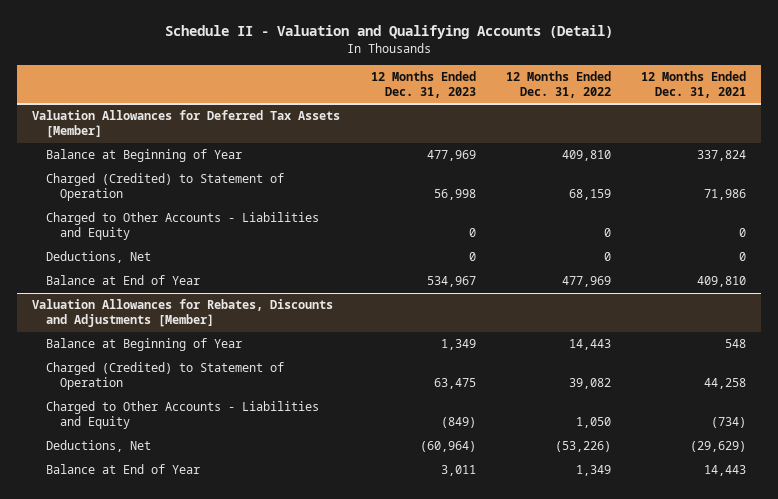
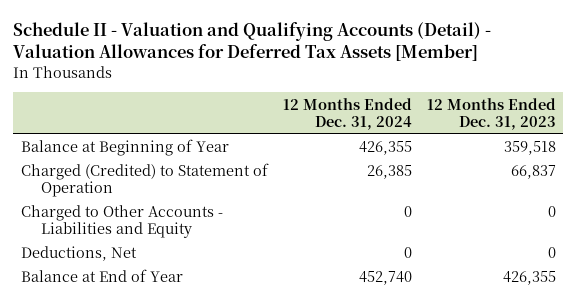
- Schedule II - Valuation and Qualifying Accounts (Detail)
+ Schedule II - Valuation and Qualifying Accounts (Detail) - Valuation Allowances for Deferred Tax Assets [Member]
- | 12 Months Ended Dec. 31, 2023 | 12 Months Ended Dec. 31, 2022 | 12 Months Ended Dec. 31, 2021
+ | 12 Months Ended Dec. 31, 2024 | 12 Months Ended Dec. 31, 2023
- Valuation Allowances for Deferred Tax Assets [Member]
- Balance at Beginning of Year | 477,969 | 409,810 | 337,824
- Charged (Credited) to Statement of Operation | 56,998 | 68,159 | 71,986
+ Balance at Beginning of Year | 426,355 | 359,518
+ Charged (Credited) to Statement of Operation | 26,385 | 66,837
- Balance at End of Year | 534,967 | 477,969 | 409,810
- Valuation Allowances for Rebates, Discounts and Adjustments [Member]
- Balance at Beginning of Year | 1,349 | 14,443 | 548
- Charged (Credited) to Statement of Operation | 63,475 | 39,082 | 44,258
- Charged to Other Accounts - Liabilities and Equity | (849) | 1,050 | (734)
- Deductions, Net | (60,964) | (53,226) | (29,629)
- Balance at End of Year | 3,011 | 1,349 | 14,443
+ Balance at End of Year | 452,740 | 426,355

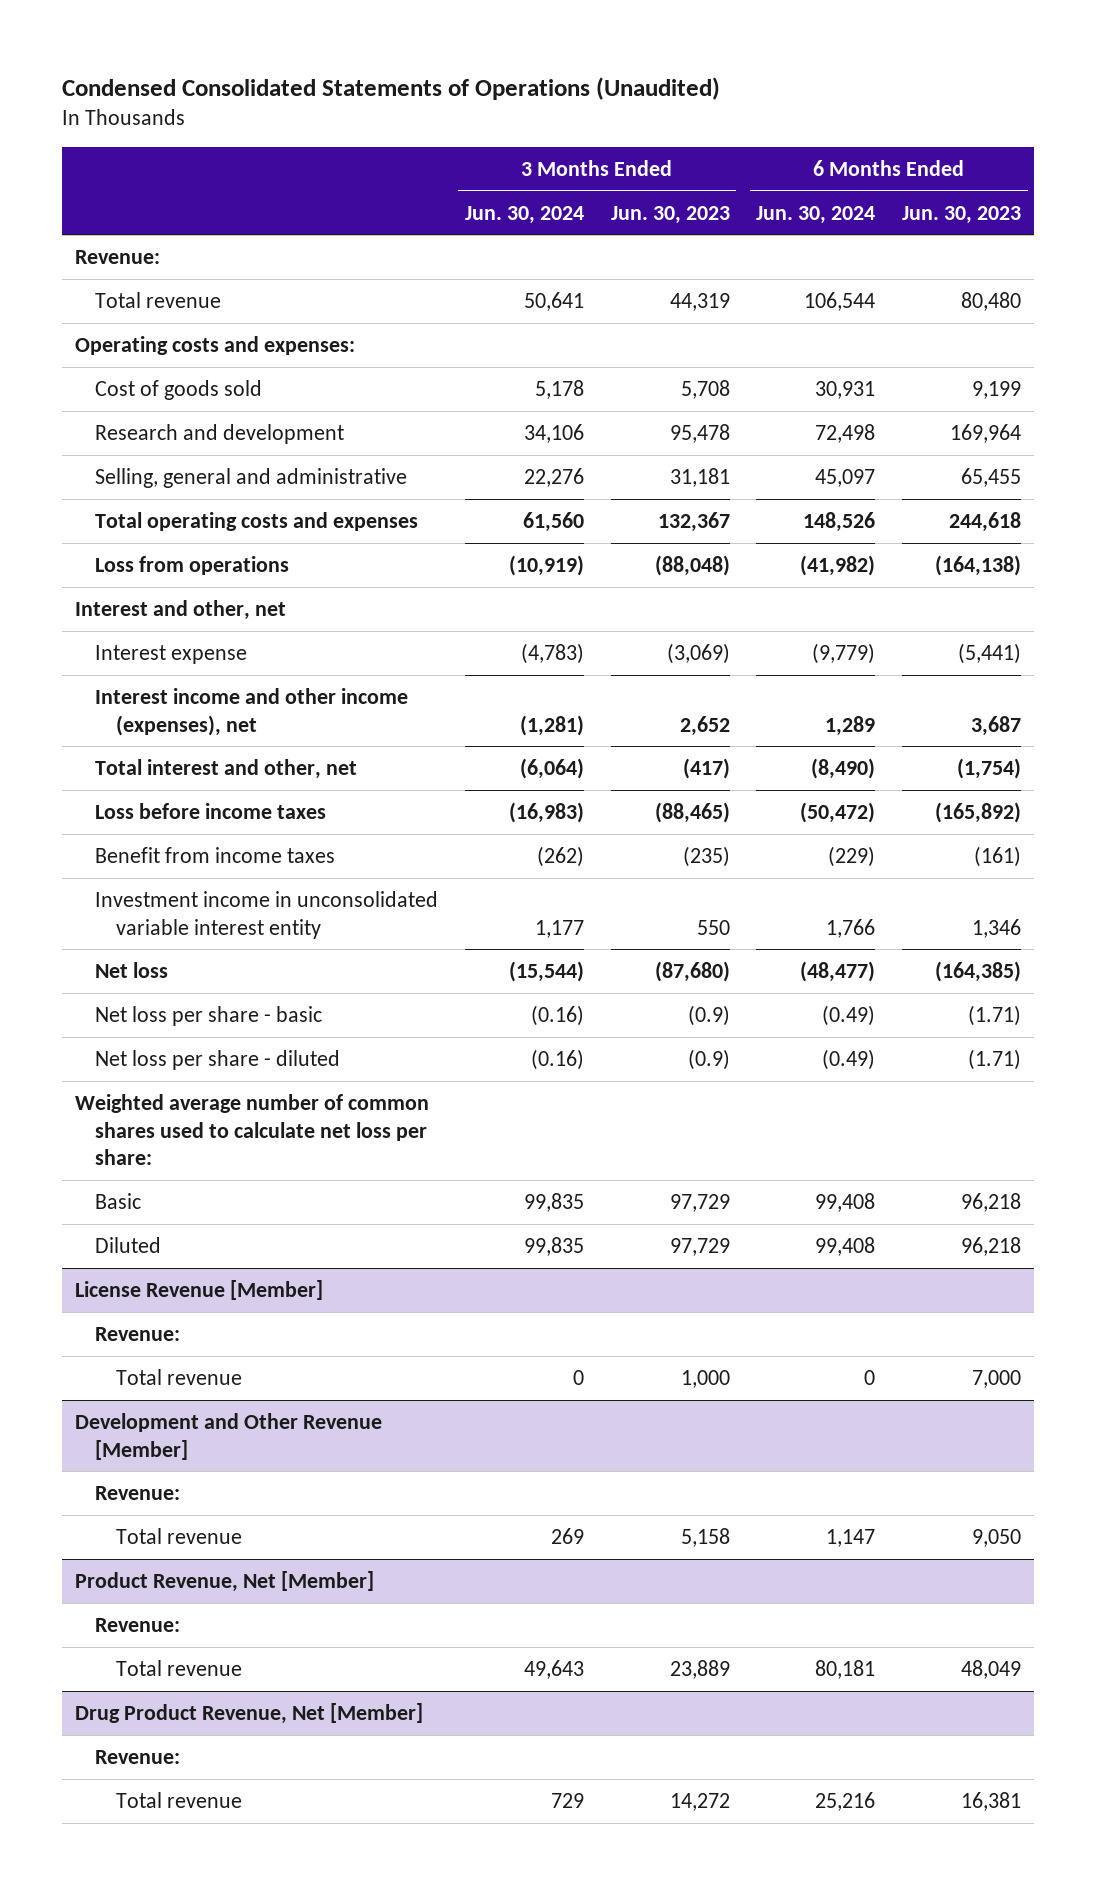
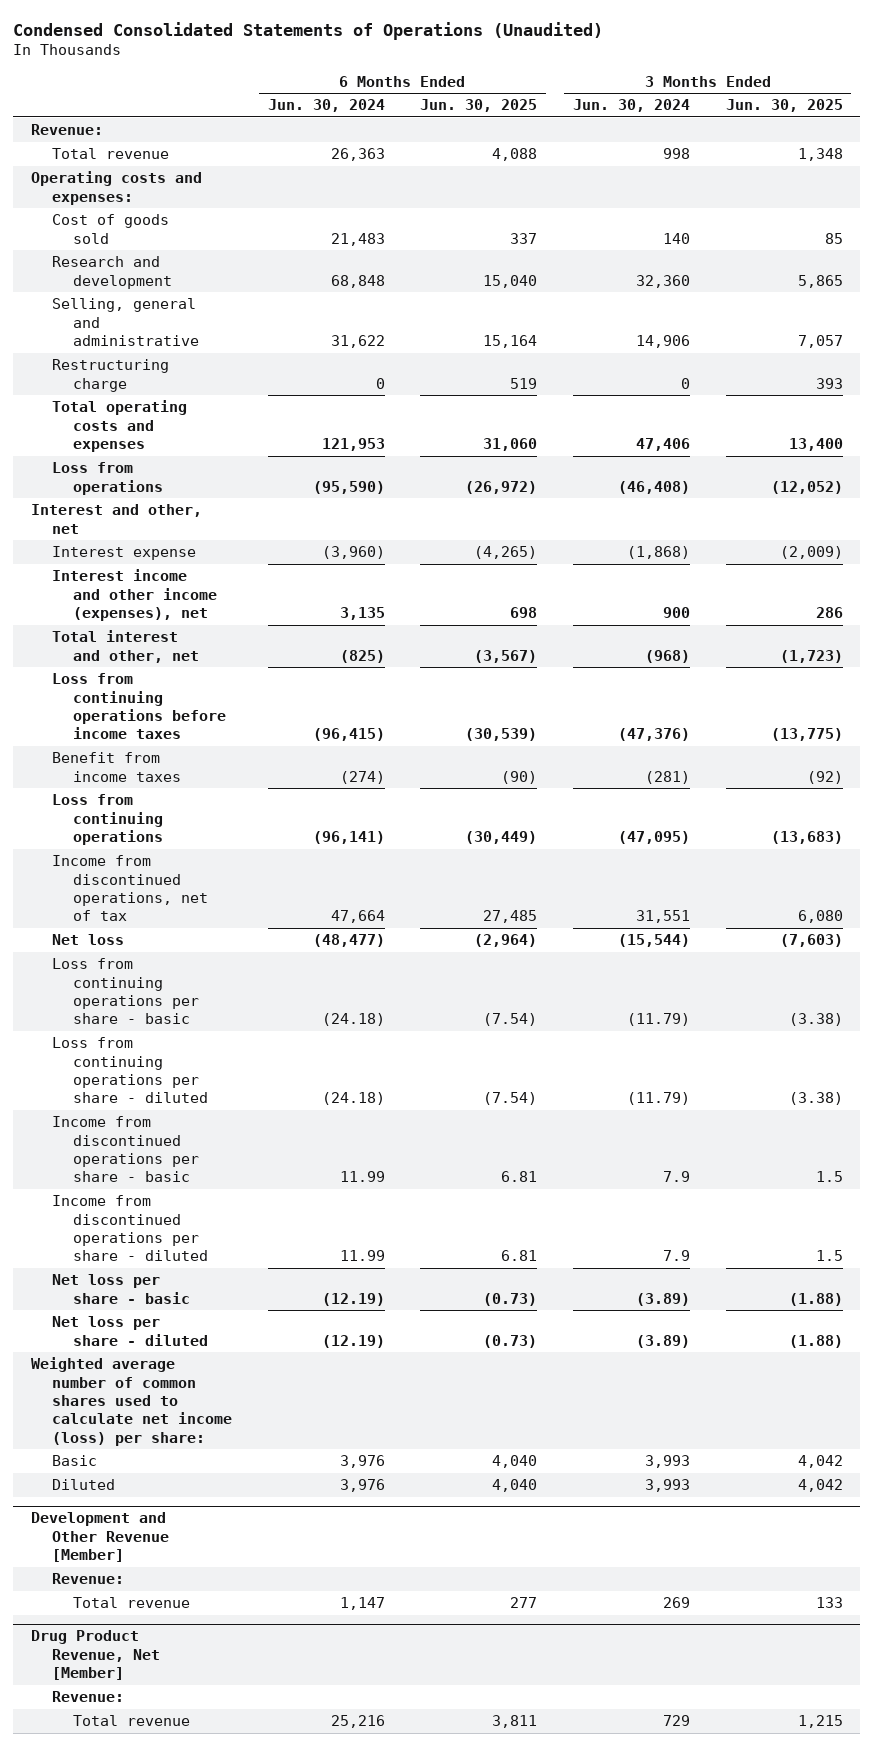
- | 3 Months Ended Jun. 30, 2024 | 3 Months Ended Jun. 30, 2023 | 6 Months Ended Jun. 30, 2024 | 6 Months Ended Jun. 30, 2023
+ | 6 Months Ended Jun. 30, 2024 | 6 Months Ended Jun. 30, 2025 | 3 Months Ended Jun. 30, 2024 | 3 Months Ended Jun. 30, 2025
- Total revenue | 50,641 | 44,319 | 106,544 | 80,480
+ Total revenue | 26,363 | 4,088 | 998 | 1,348
- Cost of goods sold | 5,178 | 5,708 | 30,931 | 9,199
- Research and development | 34,106 | 95,478 | 72,498 | 169,964
- Selling, general and administrative | 22,276 | 31,181 | 45,097 | 65,455
- Total operating costs and expenses | 61,560 | 132,367 | 148,526 | 244,618
- Loss from operations | (10,919) | (88,048) | (41,982) | (164,138)
+ Cost of goods sold | 21,483 | 337 | 140 | 85
+ Research and development | 68,848 | 15,040 | 32,360 | 5,865
+ Selling, general and administrative | 31,622 | 15,164 | 14,906 | 7,057
+ Restructuring charge | 0 | 519 | 0 | 393
+ Total operating costs and expenses | 121,953 | 31,060 | 47,406 | 13,400
+ Loss from operations | (95,590) | (26,972) | (46,408) | (12,052)
- Interest expense | (4,783) | (3,069) | (9,779) | (5,441)
- Interest income and other income (expenses), net | (1,281) | 2,652 | 1,289 | 3,687
- Total interest and other, net | (6,064) | (417) | (8,490) | (1,754)
- Loss before income taxes | (16,983) | (88,465) | (50,472) | (165,892)
- Benefit from income taxes | (262) | (235) | (229) | (161)
- Investment income in unconsolidated variable interest entity | 1,177 | 550 | 1,766 | 1,346
+ Interest expense | (3,960) | (4,265) | (1,868) | (2,009)
+ Interest income and other income (expenses), net | 3,135 | 698 | 900 | 286
+ Total interest and other, net | (825) | (3,567) | (968) | (1,723)
+ Loss from continuing operations before income taxes | (96,415) | (30,539) | (47,376) | (13,775)
+ Benefit from income taxes | (274) | (90) | (281) | (92)
+ Loss from continuing operations | (96,141) | (30,449) | (47,095) | (13,683)
+ Income from discontinued operations, net of tax | 47,664 | 27,485 | 31,551 | 6,080
- Net loss per share - basic | (0.16) | (0.9) | (0.49) | (1.71)
- Net loss per share - diluted | (0.16) | (0.9) | (0.49) | (1.71)
- Weighted average number of common shares used to calculate net loss per share:
- Basic | 99,835 | 97,729 | 99,408 | 96,218
- Diluted | 99,835 | 97,729 | 99,408 | 96,218
- License Revenue [Member]
- Revenue:
- Total revenue | 0 | 1,000 | 0 | 7,000
+ Loss from continuing operations per share - basic | (24.18) | (7.54) | (11.79) | (3.38)
+ Loss from continuing operations per share - diluted | (24.18) | (7.54) | (11.79) | (3.38)
+ Income from discontinued operations per share - basic | 11.99 | 6.81 | 7.9 | 1.5
+ Income from discontinued operations per share - diluted | 11.99 | 6.81 | 7.9 | 1.5
+ Net loss per share - basic | (12.19) | (0.73) | (3.89) | (1.88)
+ Net loss per share - diluted | (12.19) | (0.73) | (3.89) | (1.88)
+ Weighted average number of common shares used to calculate net income (loss) per share:
+ Basic | 3,976 | 4,040 | 3,993 | 4,042
+ Diluted | 3,976 | 4,040 | 3,993 | 4,042
- Product Revenue, Net [Member]
- Revenue:
- Total revenue | 49,643 | 23,889 | 80,181 | 48,049

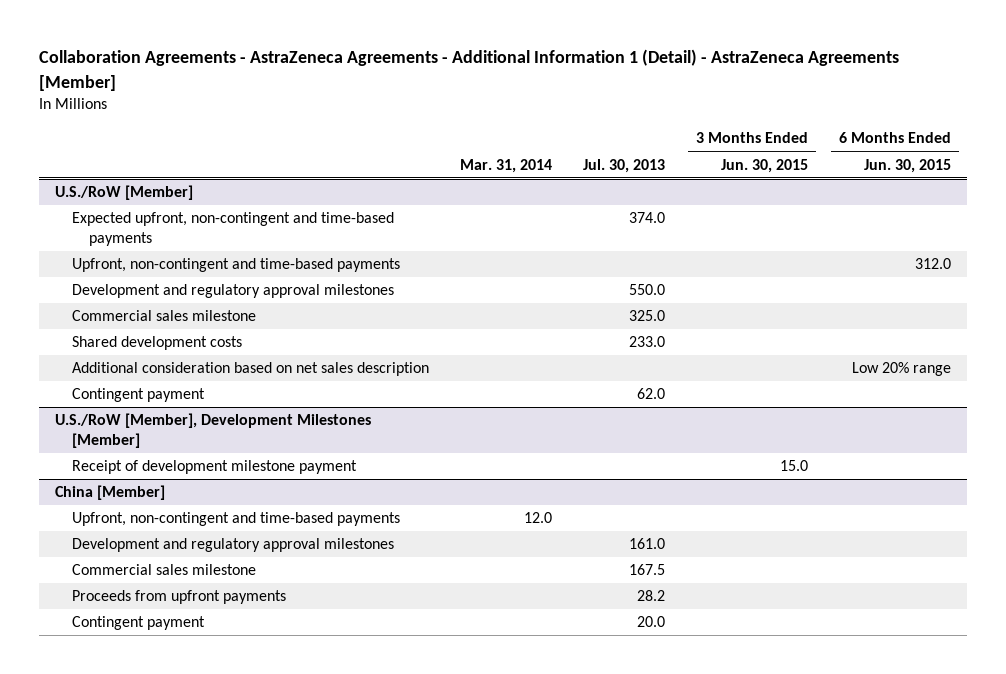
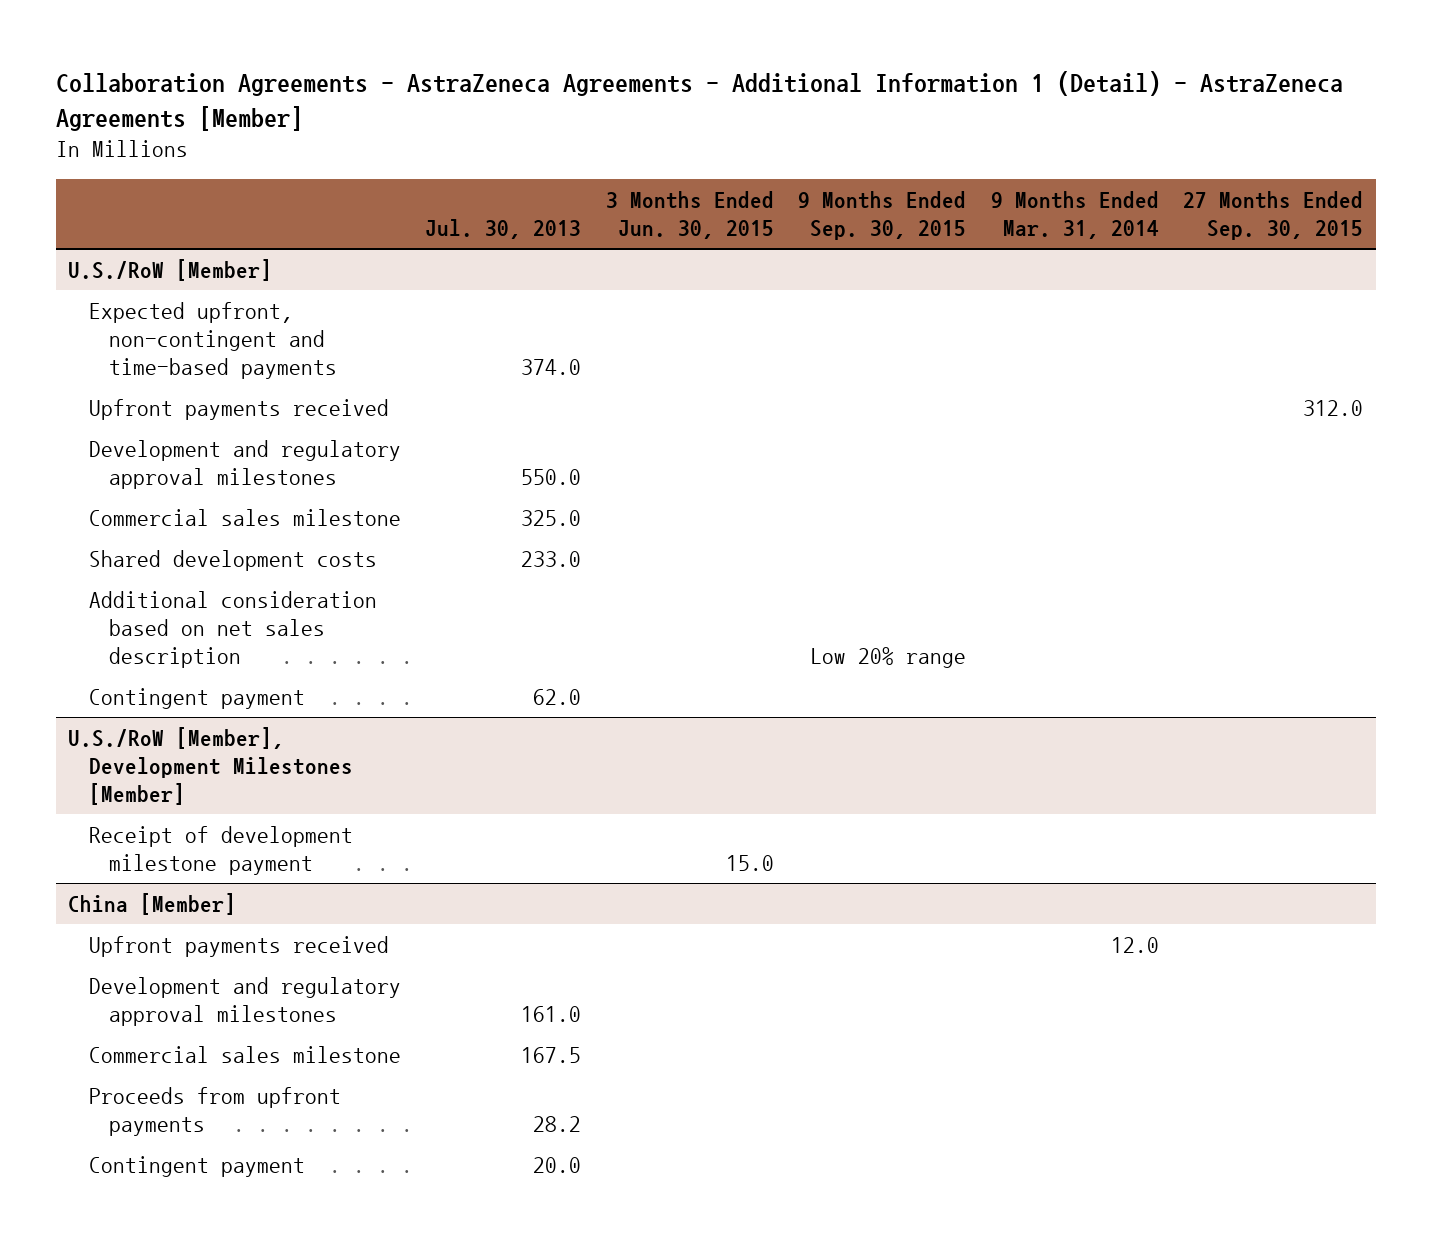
- | Mar. 31, 2014 | Jul. 30, 2013 | 3 Months Ended Jun. 30, 2015 | 6 Months Ended Jun. 30, 2015
+ | Jul. 30, 2013 | 3 Months Ended Jun. 30, 2015 | 9 Months Ended Sep. 30, 2015 | 9 Months Ended Mar. 31, 2014 | 27 Months Ended Sep. 30, 2015
@ U.S./RoW [Member]
- Upfront, non-contingent and time-based payments | | | | 312.0
+ Upfront payments received | | | | | 312.0
@ China [Member]
- Upfront, non-contingent and time-based payments | 12.0 | | |
+ Upfront payments received | | | | 12.0 |

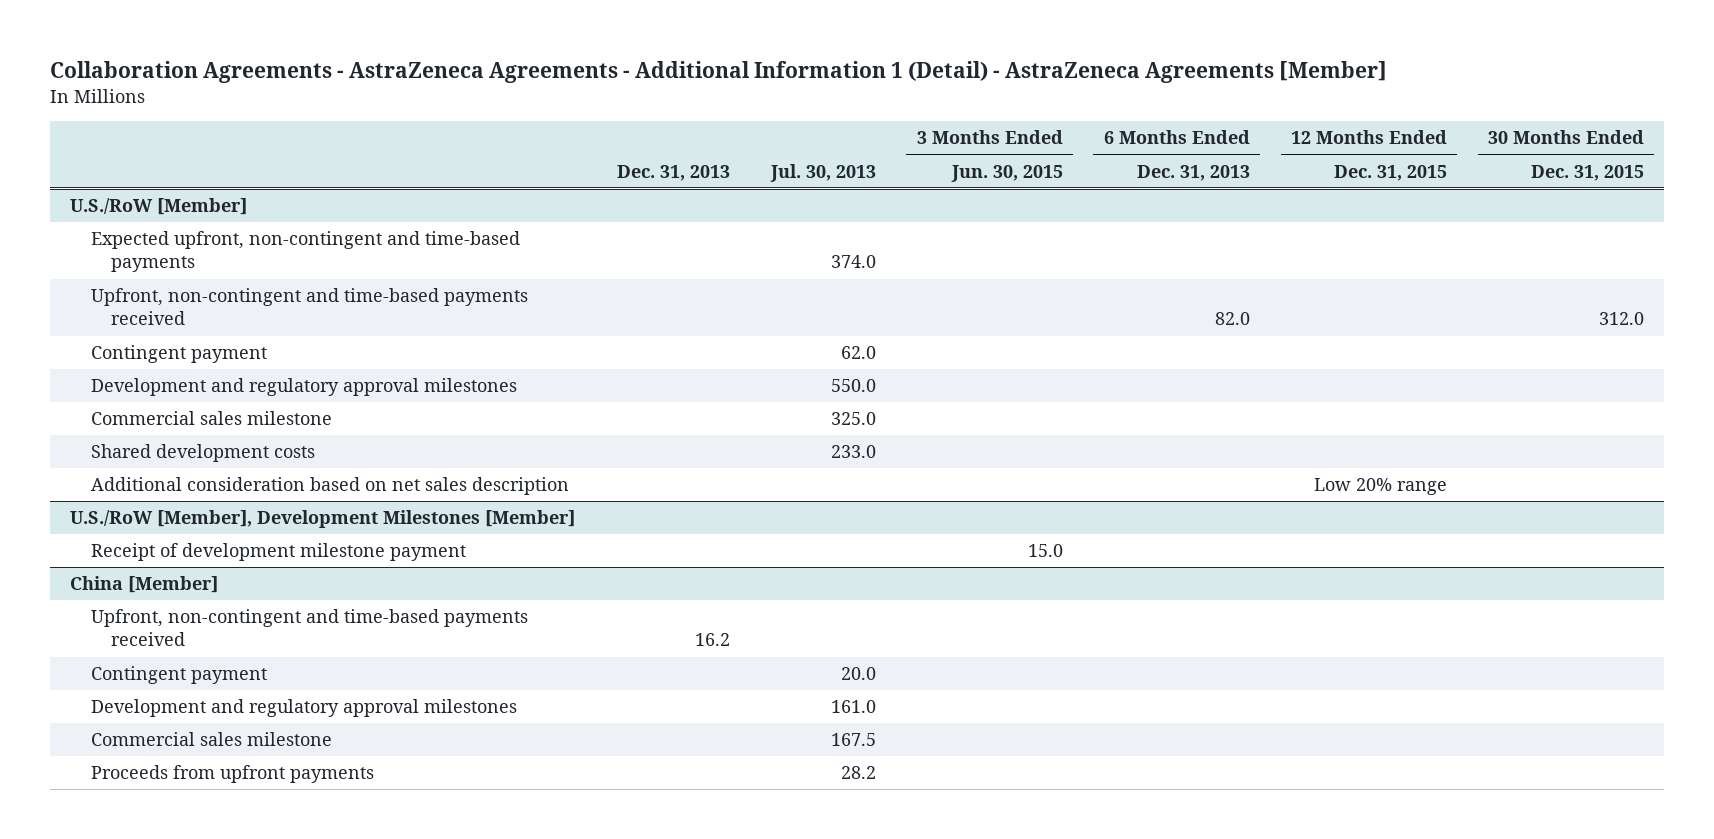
- | Jul. 30, 2013 | 3 Months Ended Jun. 30, 2015 | 9 Months Ended Sep. 30, 2015 | 9 Months Ended Mar. 31, 2014 | 27 Months Ended Sep. 30, 2015
+ | Dec. 31, 2013 | Jul. 30, 2013 | 3 Months Ended Jun. 30, 2015 | 6 Months Ended Dec. 31, 2013 | 12 Months Ended Dec. 31, 2015 | 30 Months Ended Dec. 31, 2015
@ U.S./RoW [Member]
- Upfront payments received | | | | | 312.0
+ Upfront, non-contingent and time-based payments received | | | | 82.0 | | 312.0
moved up: Contingent payment | | 62.0 | | | |
@ China [Member]
- Upfront payments received | | | | 12.0 |
+ Upfront, non-contingent and time-based payments received | 16.2 | | | | |
moved up: Contingent payment | | 20.0 | | | |

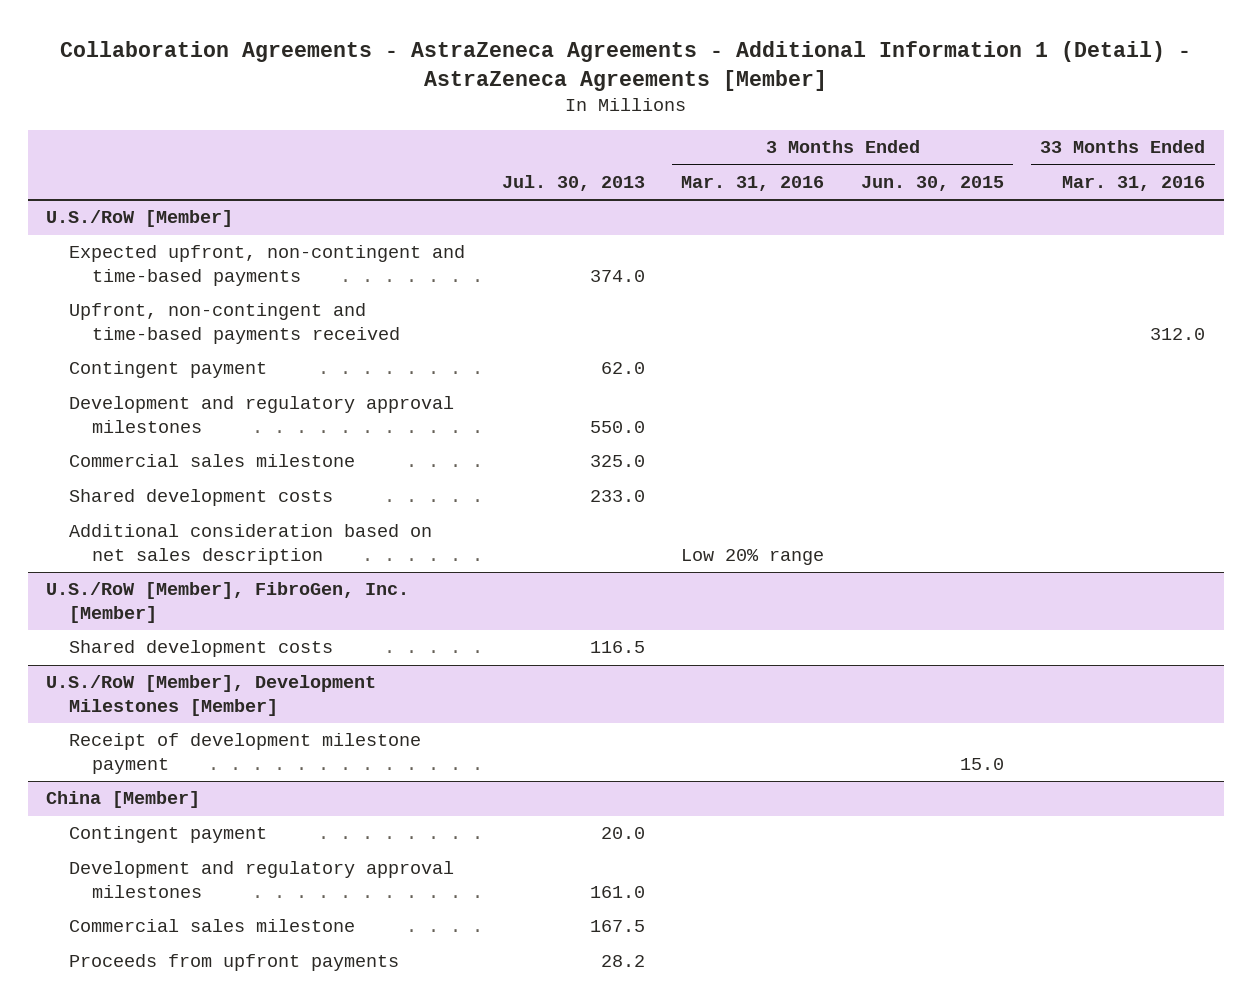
- | Dec. 31, 2013 | Jul. 30, 2013 | 3 Months Ended Jun. 30, 2015 | 6 Months Ended Dec. 31, 2013 | 12 Months Ended Dec. 31, 2015 | 30 Months Ended Dec. 31, 2015
+ | Jul. 30, 2013 | 3 Months Ended Mar. 31, 2016 | 3 Months Ended Jun. 30, 2015 | 33 Months Ended Mar. 31, 2016
+ U.S./RoW [Member], FibroGen, Inc. [Member]
+ Shared development costs | 116.5 | | |
@ China [Member]
- Upfront, non-contingent and time-based payments received | 16.2 | | | | |

